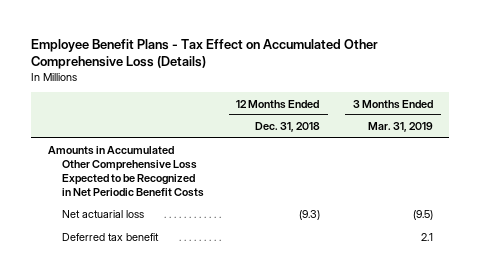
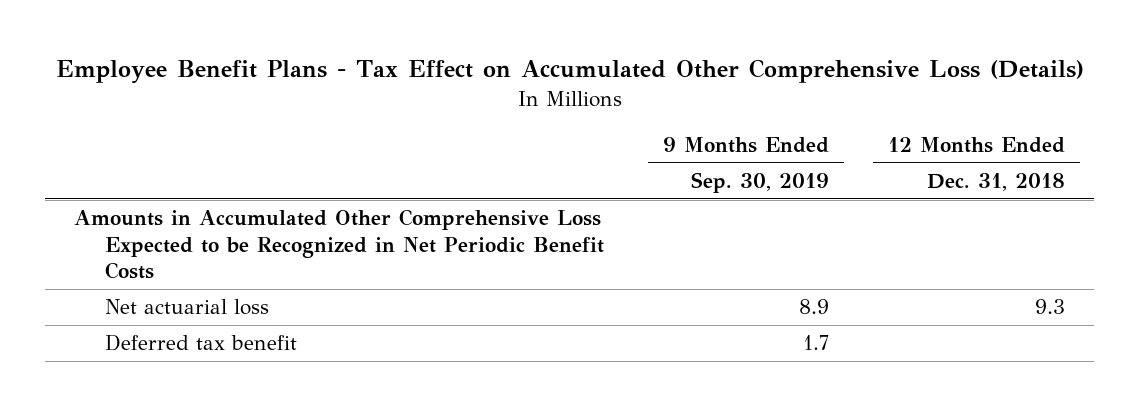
- | 12 Months Ended Dec. 31, 2018 | 3 Months Ended Mar. 31, 2019
+ | 9 Months Ended Sep. 30, 2019 | 12 Months Ended Dec. 31, 2018
- Net actuarial loss | (9.3) | (9.5)
+ Net actuarial loss | 8.9 | 9.3

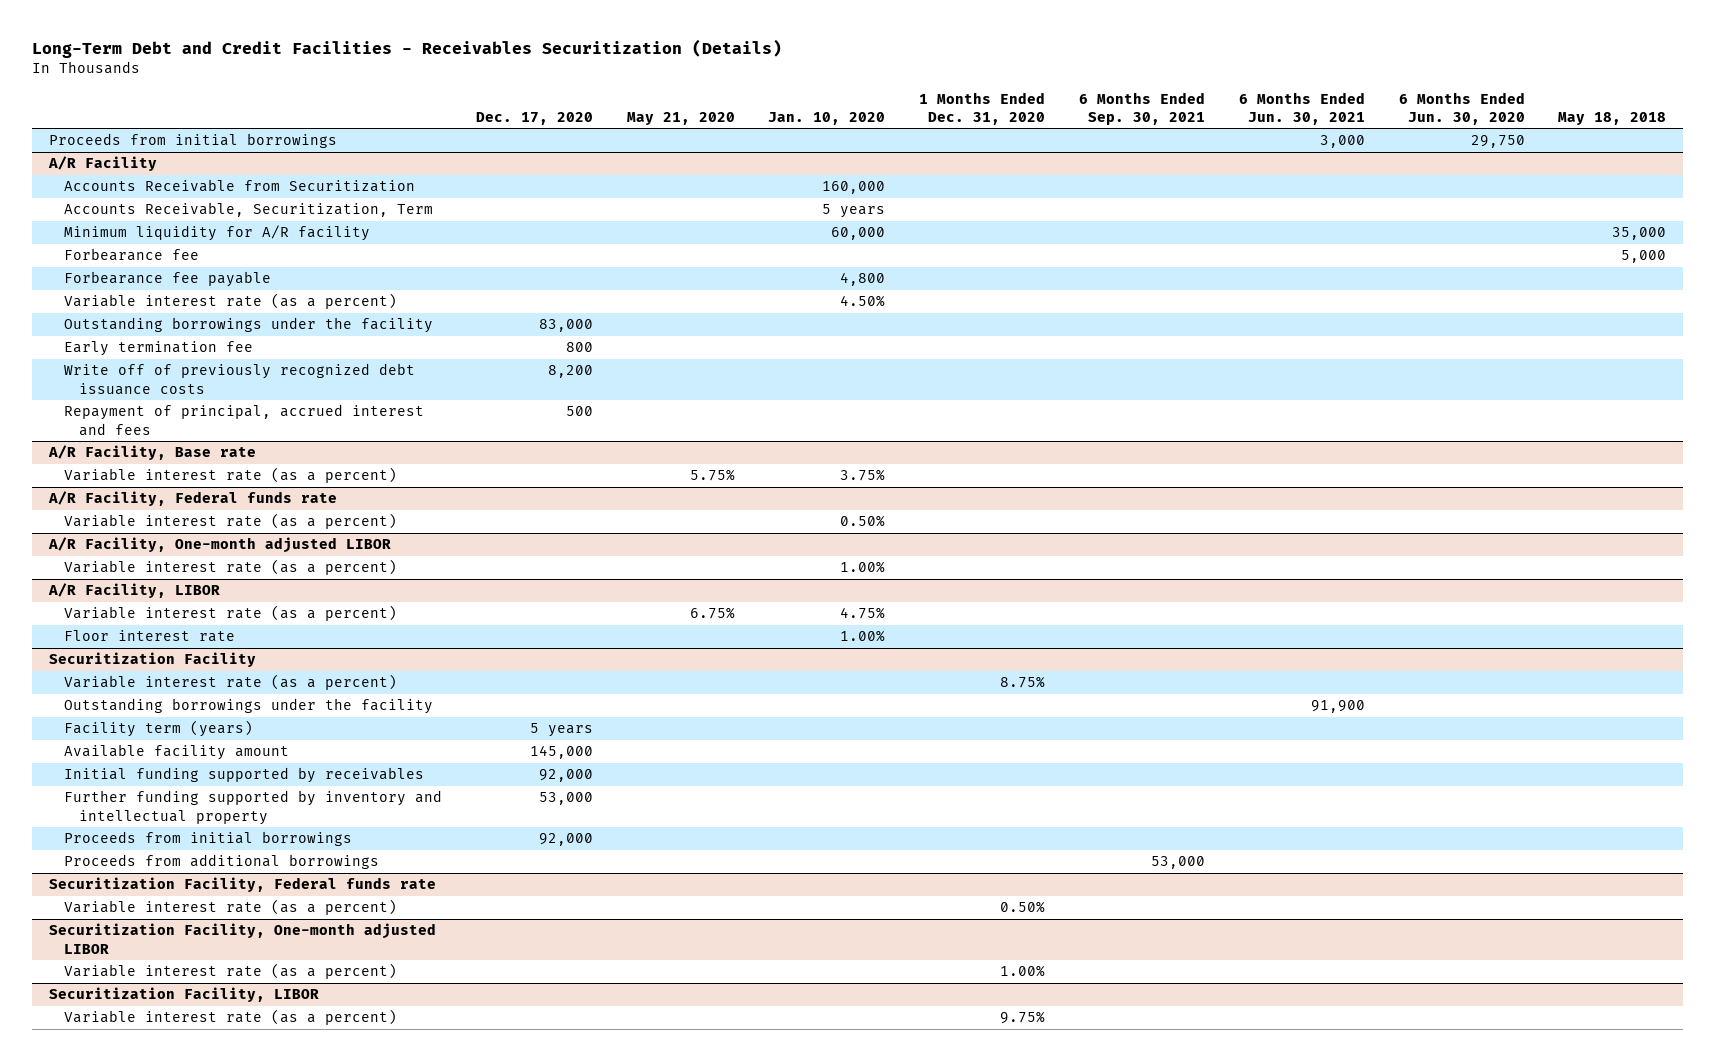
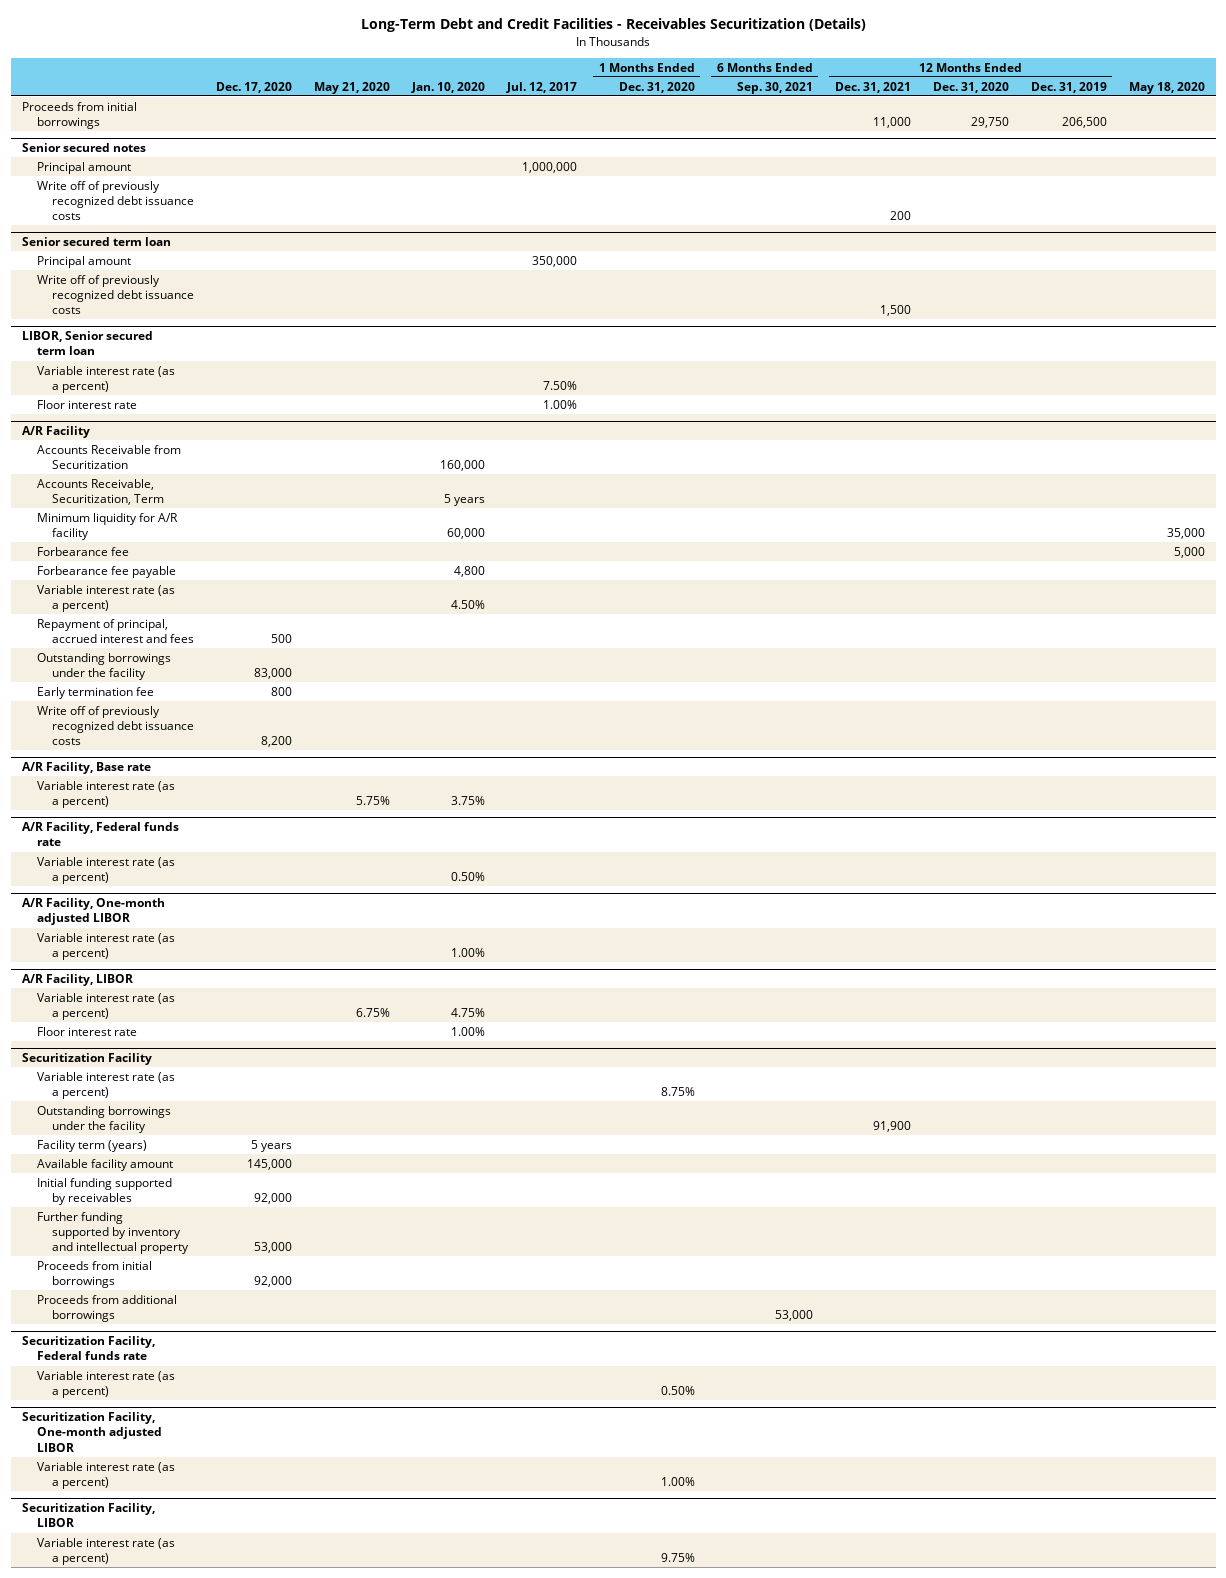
- | Dec. 17, 2020 | May 21, 2020 | Jan. 10, 2020 | 1 Months Ended Dec. 31, 2020 | 6 Months Ended Sep. 30, 2021 | 6 Months Ended Jun. 30, 2021 | 6 Months Ended Jun. 30, 2020 | May 18, 2018
+ | Dec. 17, 2020 | May 21, 2020 | Jan. 10, 2020 | Jul. 12, 2017 | 1 Months Ended Dec. 31, 2020 | 6 Months Ended Sep. 30, 2021 | 12 Months Ended Dec. 31, 2021 | 12 Months Ended Dec. 31, 2020 | 12 Months Ended Dec. 31, 2019 | May 18, 2020
+ Senior secured notes
+ Principal amount | | | | 1,000,000 | | | | | |
+ Write off of previously recognized debt issuance costs | | | | | | | 200 | | |
+ Senior secured term loan
+ Principal amount | | | | 350,000 | | | | | |
+ Write off of previously recognized debt issuance costs | | | | | | | 1,500 | | |
+ LIBOR, Senior secured term loan
+ Variable interest rate (as a percent) | | | | 7.50% | | | | | |
+ Floor interest rate | | | | 1.00% | | | | | |
@ A/R Facility
moved up: Repayment of principal, accrued interest and fees | 500 | | | | | | | | |

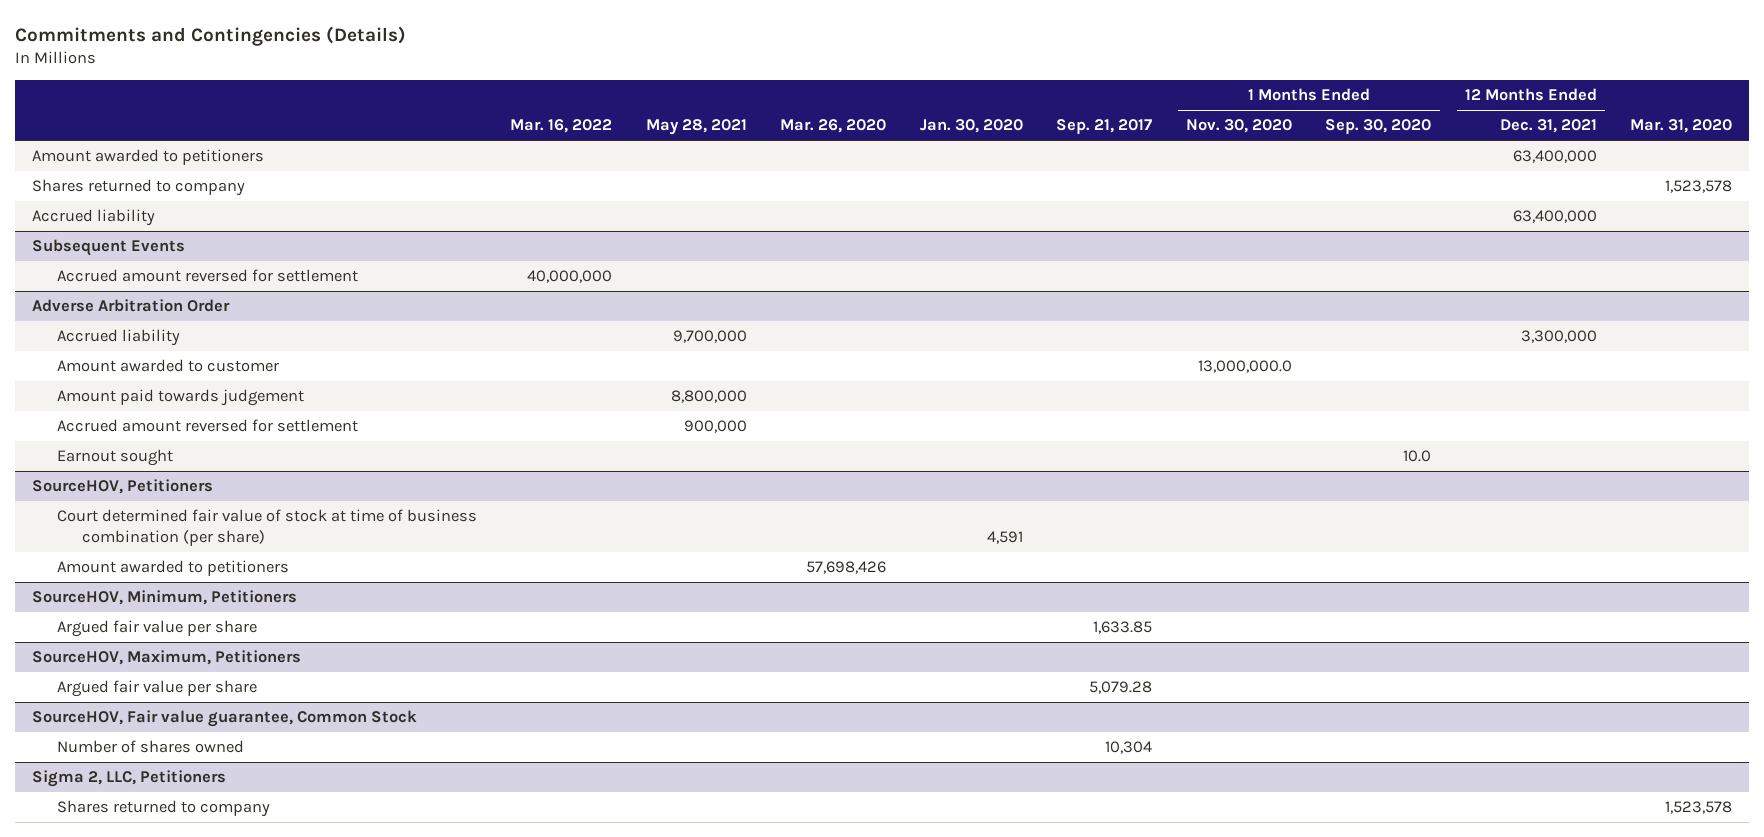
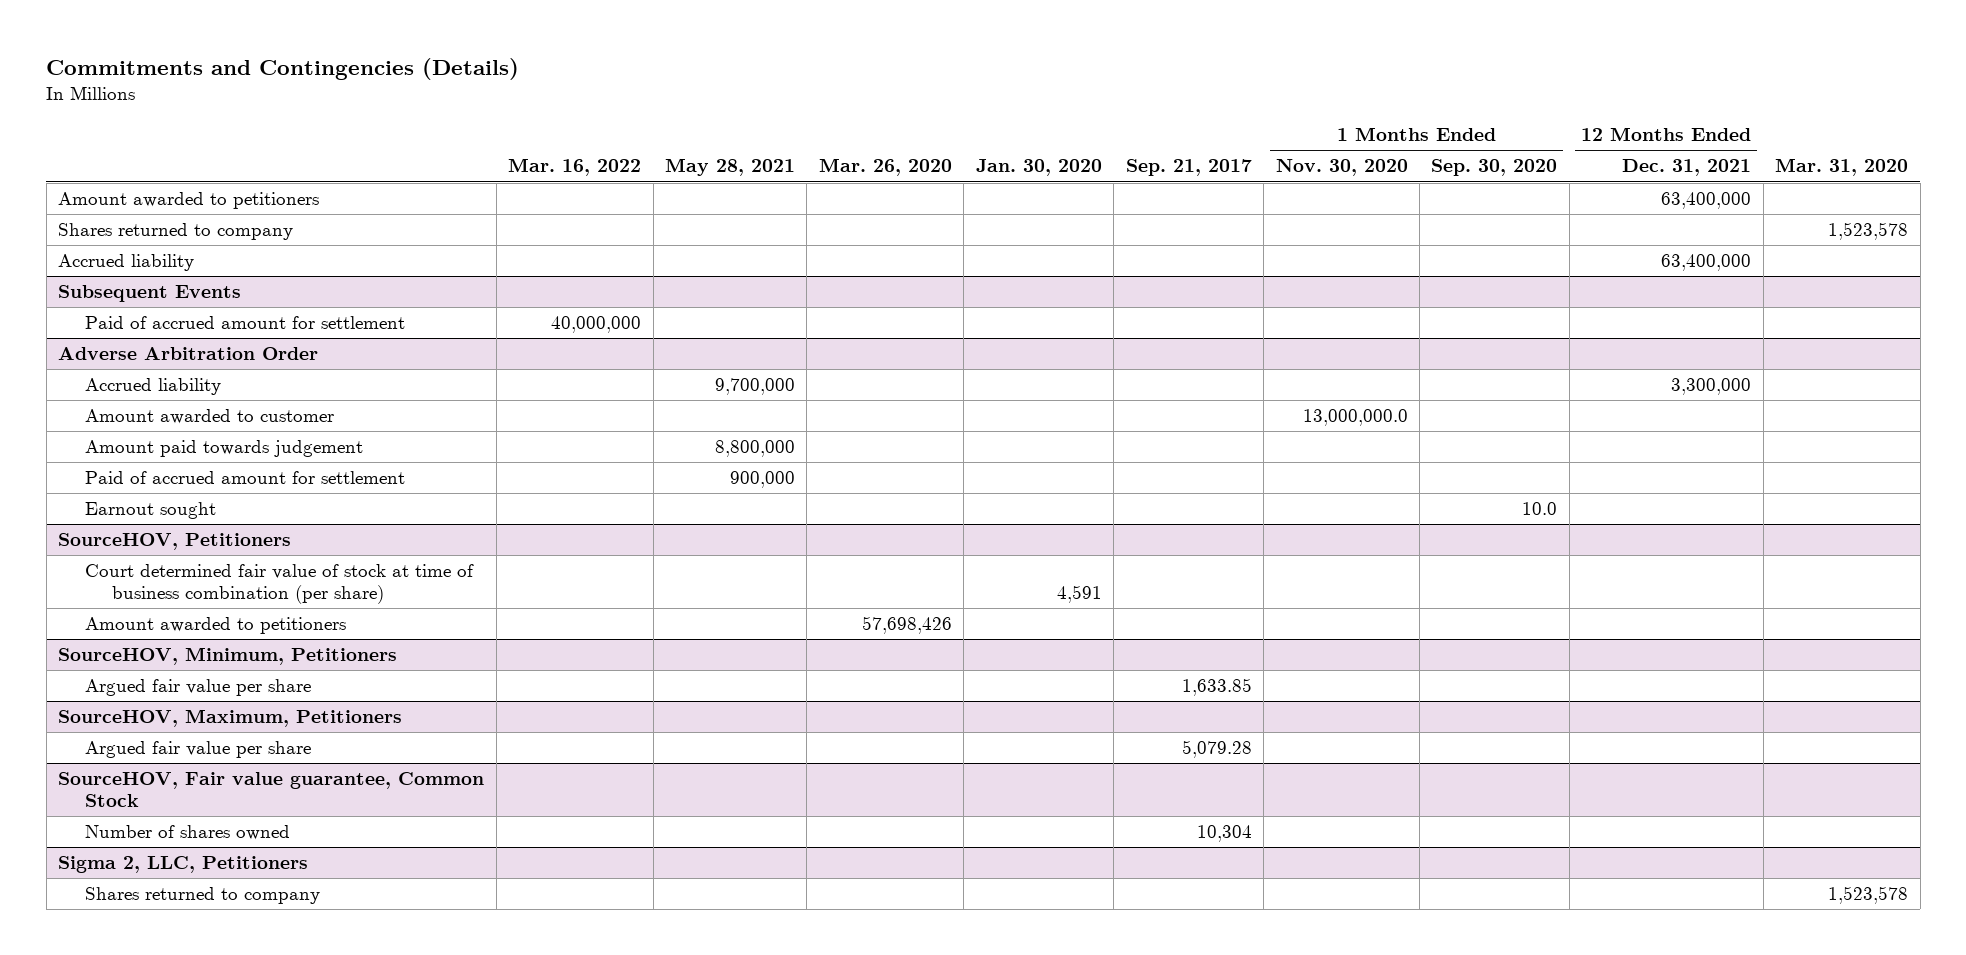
@ Subsequent Events
- Accrued amount reversed for settlement | 40,000,000 | | | | | | | |
+ Paid of accrued amount for settlement | 40,000,000 | | | | | | | |
@ Adverse Arbitration Order
- Accrued amount reversed for settlement | | 900,000 | | | | | | |
+ Paid of accrued amount for settlement | | 900,000 | | | | | | |

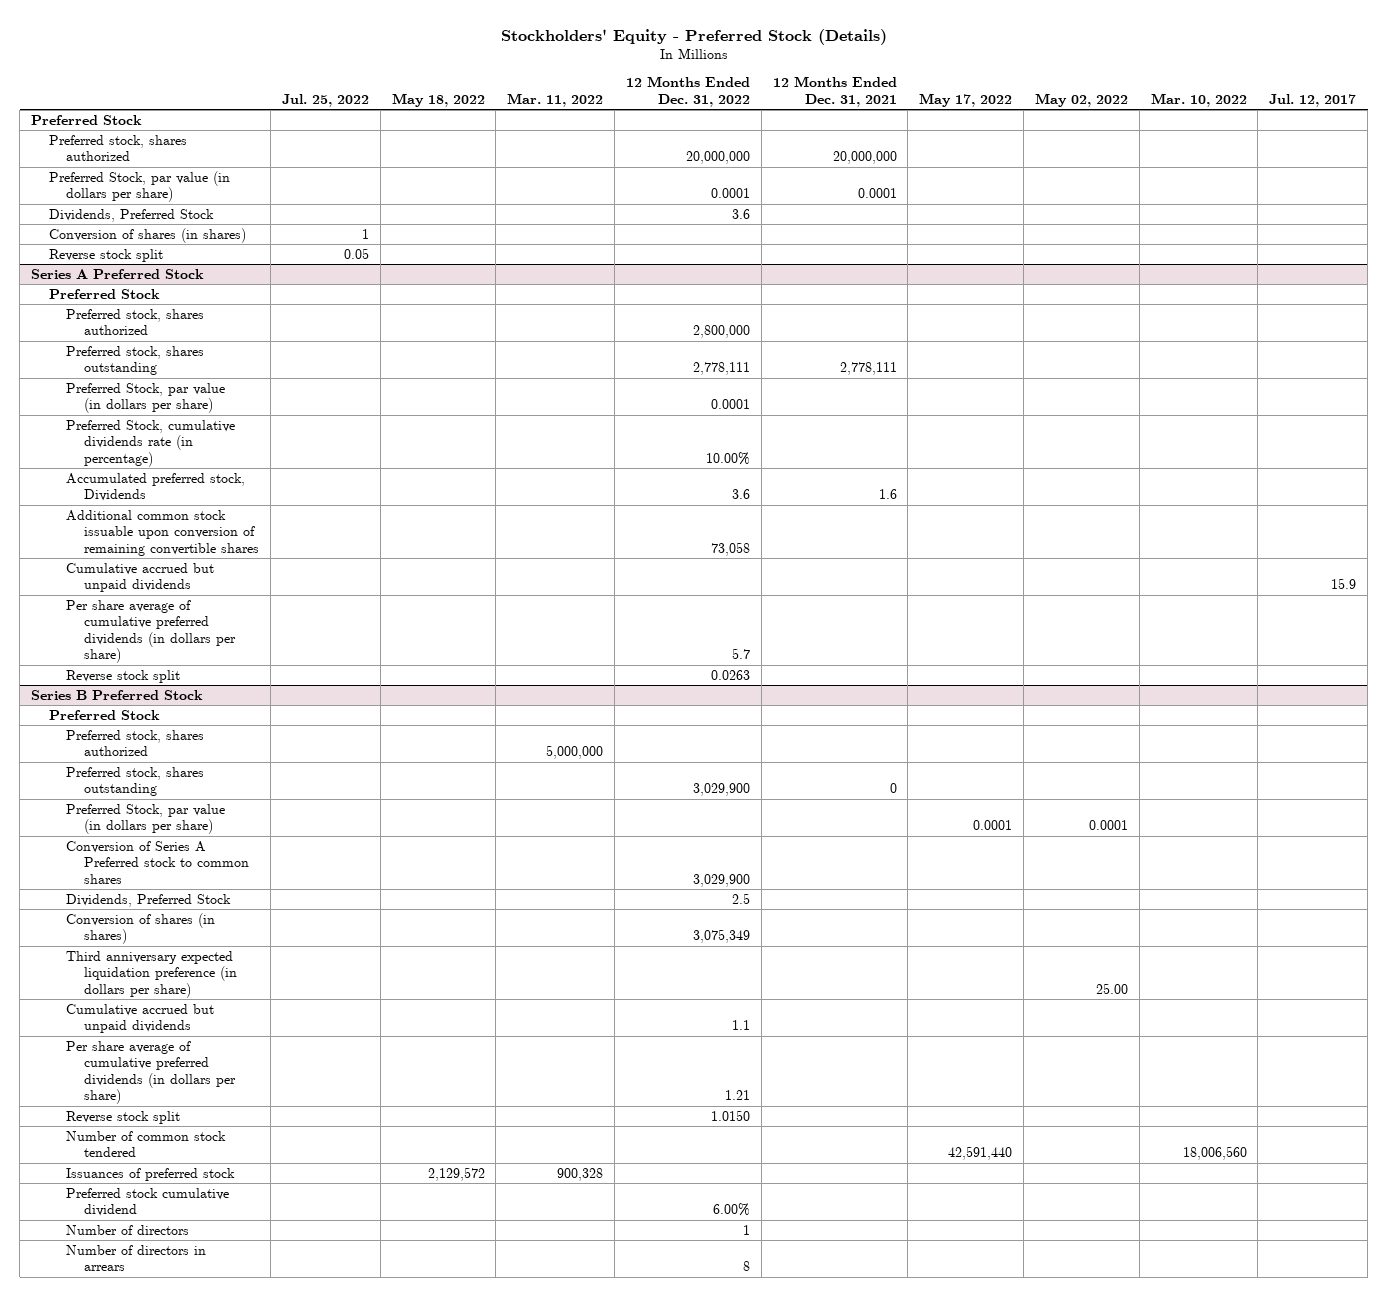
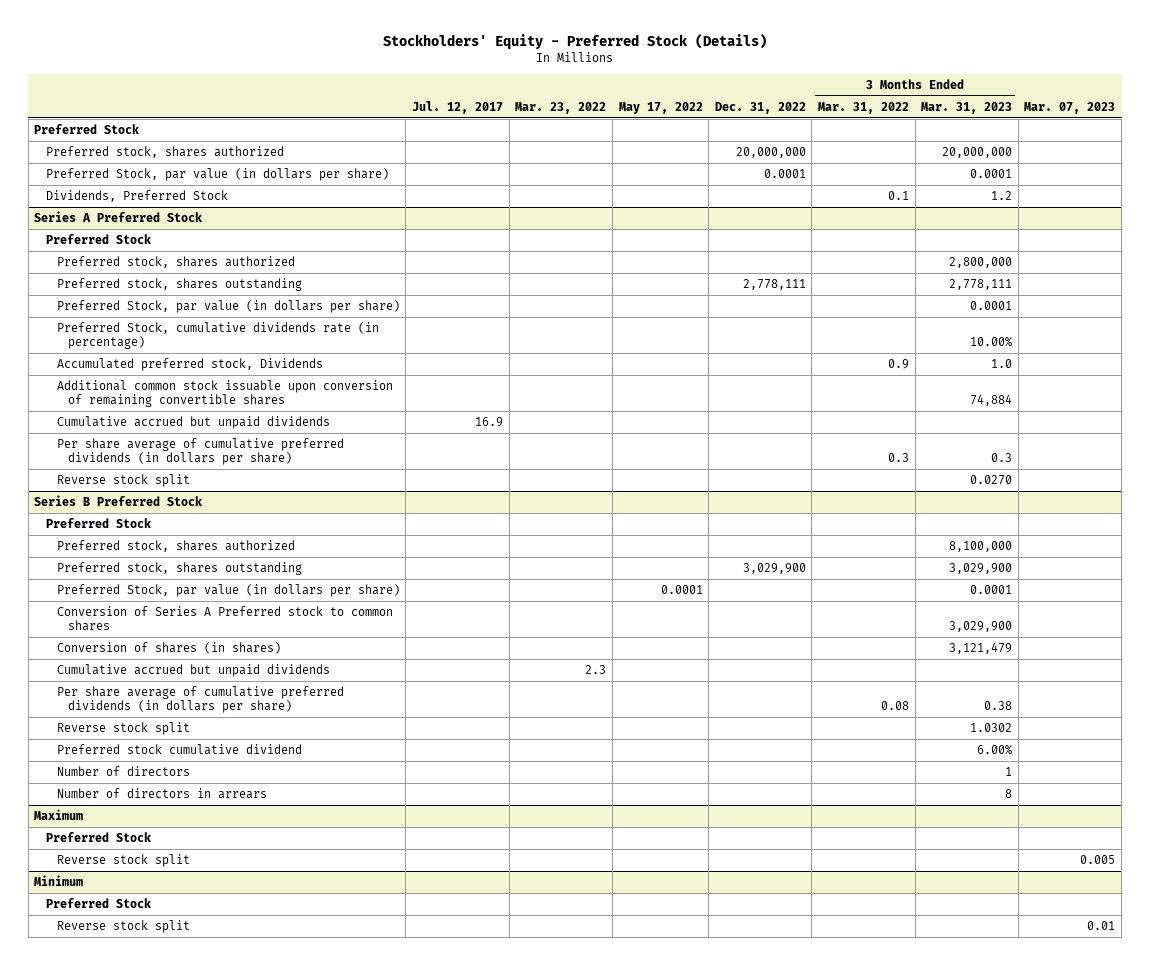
- | Jul. 25, 2022 | May 18, 2022 | Mar. 11, 2022 | 12 Months Ended Dec. 31, 2022 | 12 Months Ended Dec. 31, 2021 | May 17, 2022 | May 02, 2022 | Mar. 10, 2022 | Jul. 12, 2017
+ | Jul. 12, 2017 | Mar. 23, 2022 | May 17, 2022 | Dec. 31, 2022 | 3 Months Ended Mar. 31, 2022 | 3 Months Ended Mar. 31, 2023 | Mar. 07, 2023
- Conversion of shares (in shares) | 1 | | | | | | | |
- Reverse stock split | 0.05 | | | | | | | |
@ Series A Preferred Stock
- Cumulative accrued but unpaid dividends | | | | | | | | | 15.9
+ Cumulative accrued but unpaid dividends | 16.9 | | | | | |
@ Series B Preferred Stock
- Dividends, Preferred Stock | | | | 2.5 | | | | |
- Third anniversary expected liquidation preference (in dollars per share) | | | | | | | 25.00 | |
- Number of common stock tendered | | | | | | 42,591,440 | | 18,006,560 |
- Issuances of preferred stock | | 2,129,572 | 900,328 | | | | | |
+ Maximum
+ Preferred Stock
+ Reverse stock split | | | | | | | 0.005
+ Minimum
+ Preferred Stock
+ Reverse stock split | | | | | | | 0.01

